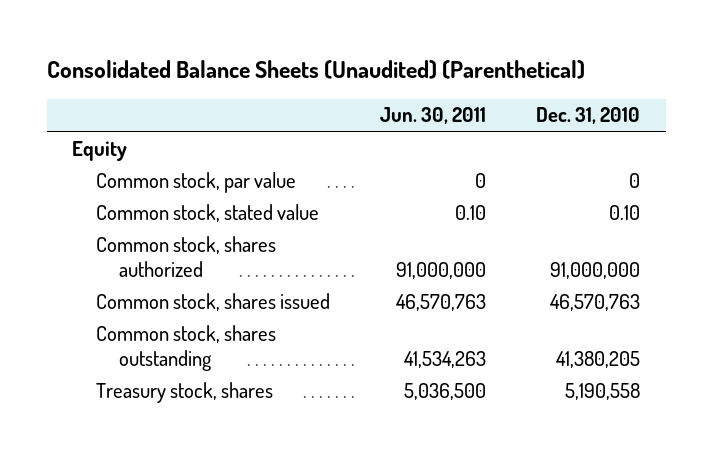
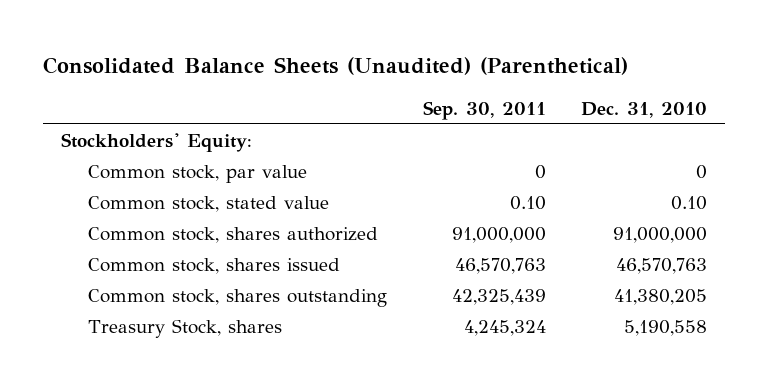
- | Jun. 30, 2011 | Dec. 31, 2010
+ | Sep. 30, 2011 | Dec. 31, 2010
- Equity
+ Stockholders' Equity:
- Treasury stock, shares | 5,036,500 | 5,190,558
+ Treasury Stock, shares | 4,245,324 | 5,190,558

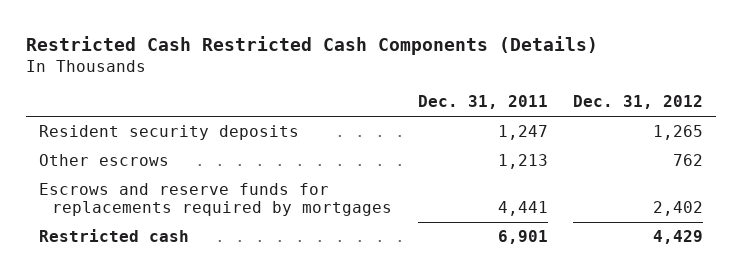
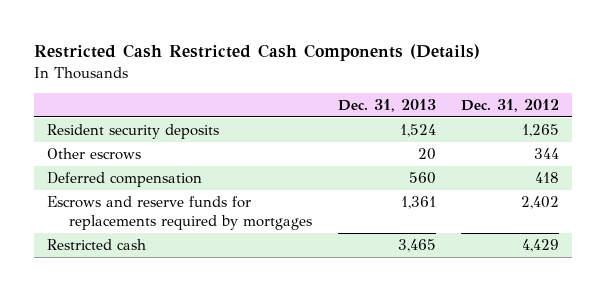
- | Dec. 31, 2011 | Dec. 31, 2012
+ | Dec. 31, 2013 | Dec. 31, 2012
- Other escrows | 1,213 | 762
+ Other escrows | 20 | 344
+ Deferred compensation | 560 | 418

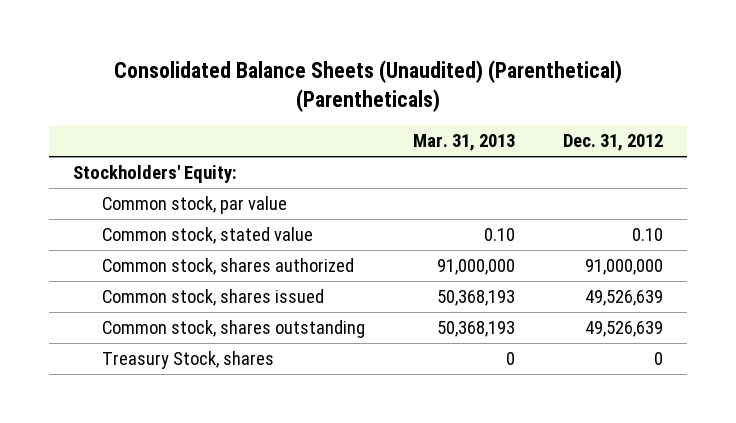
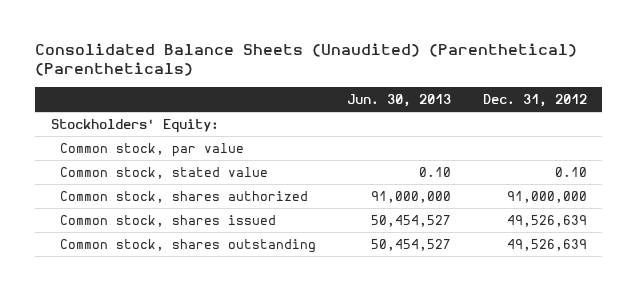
- | Mar. 31, 2013 | Dec. 31, 2012
+ | Jun. 30, 2013 | Dec. 31, 2012
- Treasury Stock, shares | 0 | 0

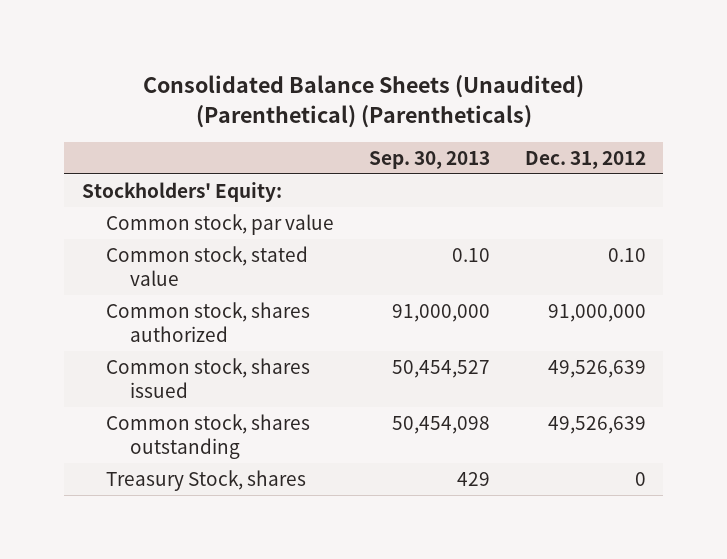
- | Jun. 30, 2013 | Dec. 31, 2012
+ | Sep. 30, 2013 | Dec. 31, 2012
+ Treasury Stock, shares | 429 | 0

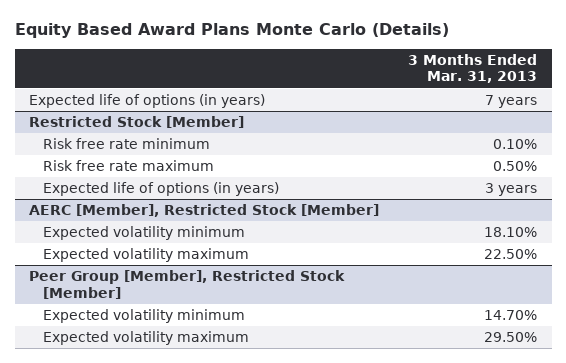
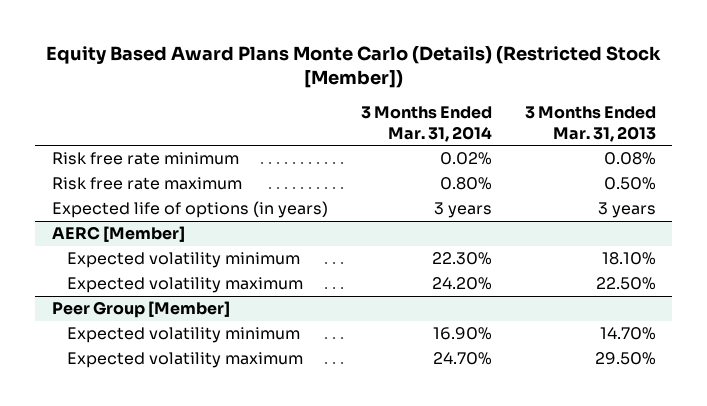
- Equity Based Award Plans Monte Carlo (Details)
+ Equity Based Award Plans Monte Carlo (Details) (Restricted Stock [Member])
- | 3 Months Ended Mar. 31, 2013
+ | 3 Months Ended Mar. 31, 2014 | 3 Months Ended Mar. 31, 2013
- Expected life of options (in years) | 7 years
- Restricted Stock [Member]
- Risk free rate minimum | 0.10%
+ Risk free rate minimum | 0.02% | 0.08%
- AERC [Member], Restricted Stock [Member]
+ AERC [Member]
- Peer Group [Member], Restricted Stock [Member]
+ Peer Group [Member]

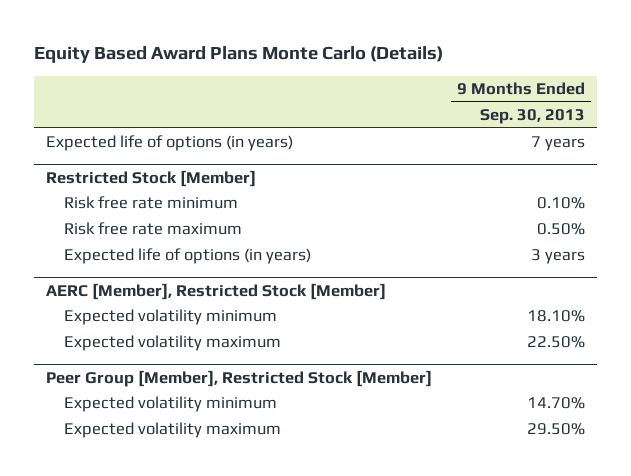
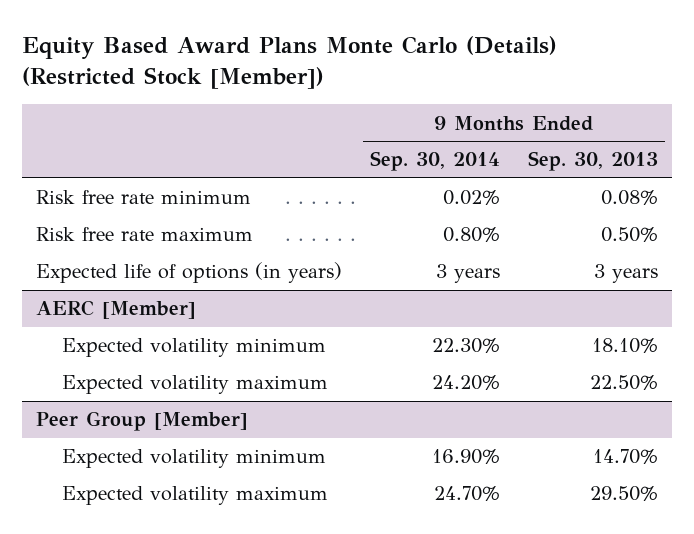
- Equity Based Award Plans Monte Carlo (Details)
+ Equity Based Award Plans Monte Carlo (Details) (Restricted Stock [Member])
- | 9 Months Ended Sep. 30, 2013
+ | 9 Months Ended Sep. 30, 2014 | 9 Months Ended Sep. 30, 2013
- Expected life of options (in years) | 7 years
- Restricted Stock [Member]
- Risk free rate minimum | 0.10%
+ Risk free rate minimum | 0.02% | 0.08%
- AERC [Member], Restricted Stock [Member]
+ AERC [Member]
- Peer Group [Member], Restricted Stock [Member]
+ Peer Group [Member]

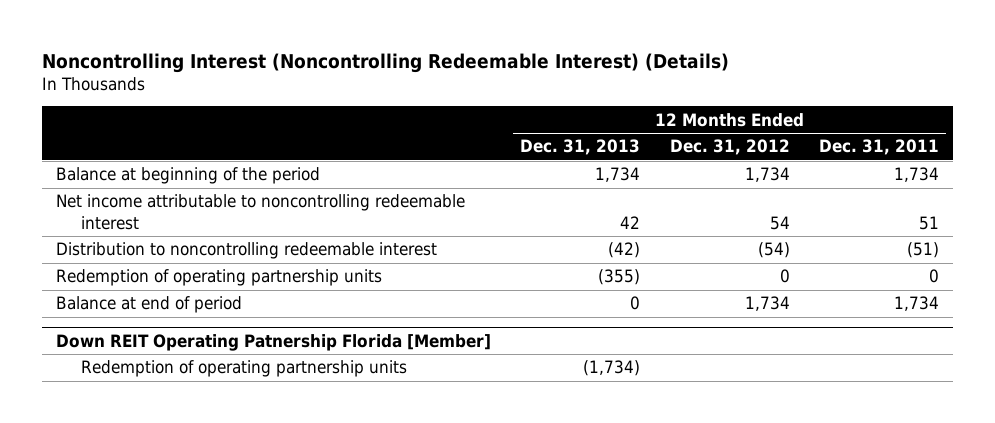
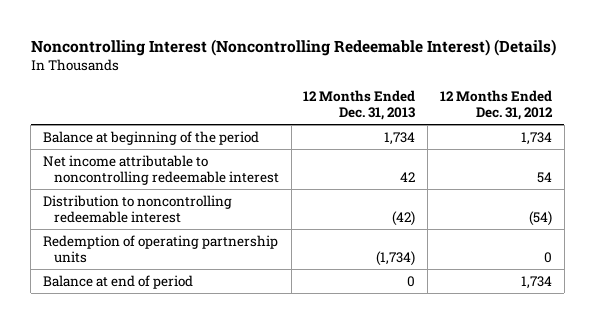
- | 12 Months Ended Dec. 31, 2013 | 12 Months Ended Dec. 31, 2012 | 12 Months Ended Dec. 31, 2011
+ | 12 Months Ended Dec. 31, 2013 | 12 Months Ended Dec. 31, 2012
- Redemption of operating partnership units | (355) | 0 | 0
+ Redemption of operating partnership units | (1,734) | 0
- Down REIT Operating Patnership Florida [Member]
- Redemption of operating partnership units | (1,734) | |

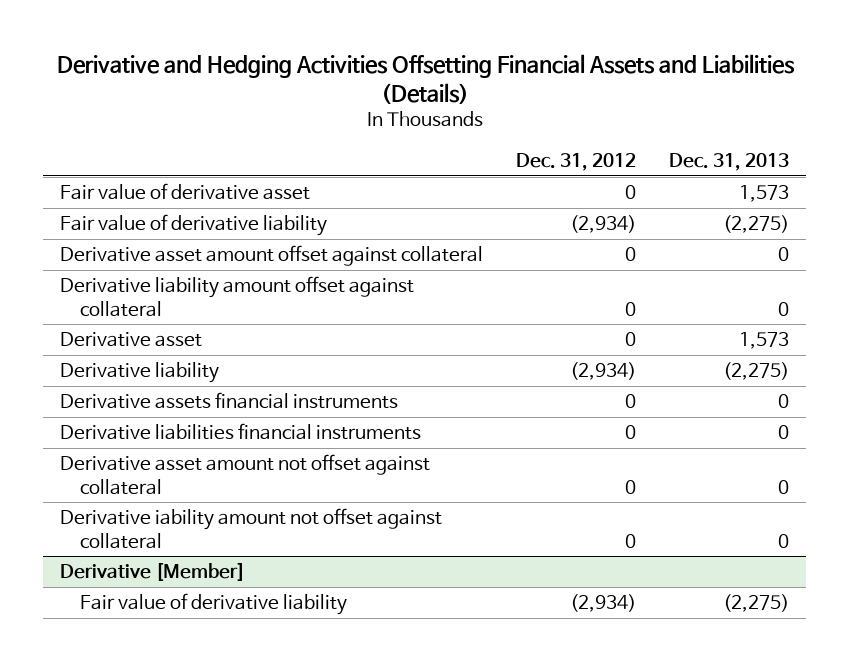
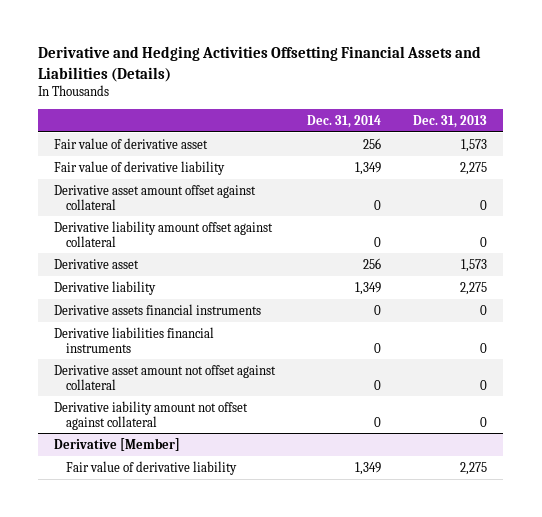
- | Dec. 31, 2012 | Dec. 31, 2013
+ | Dec. 31, 2014 | Dec. 31, 2013
- Fair value of derivative liability | (2,934) | (2,275)
+ Fair value of derivative liability | 1,349 | 2,275
- Derivative liability | (2,934) | (2,275)
+ Derivative liability | 1,349 | 2,275
@ Derivative [Member]
- Fair value of derivative liability | (2,934) | (2,275)
+ Fair value of derivative liability | 1,349 | 2,275

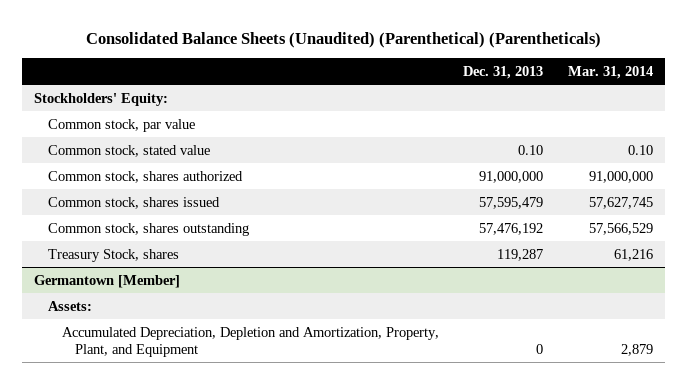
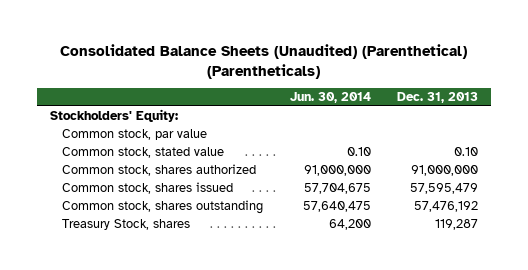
- | Dec. 31, 2013 | Mar. 31, 2014
+ | Jun. 30, 2014 | Dec. 31, 2013
- Germantown [Member]
- Assets:
- Accumulated Depreciation, Depletion and Amortization, Property, Plant, and Equipment | 0 | 2,879

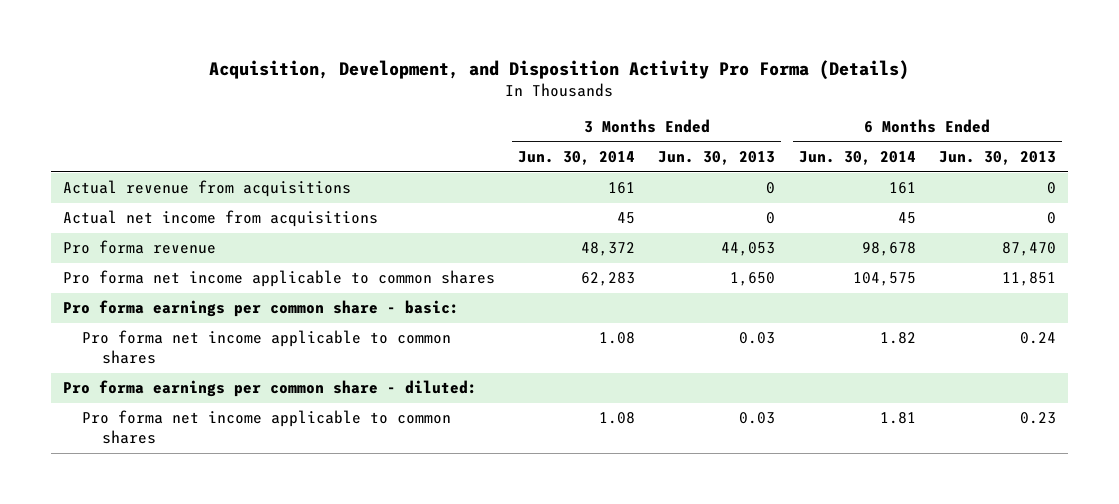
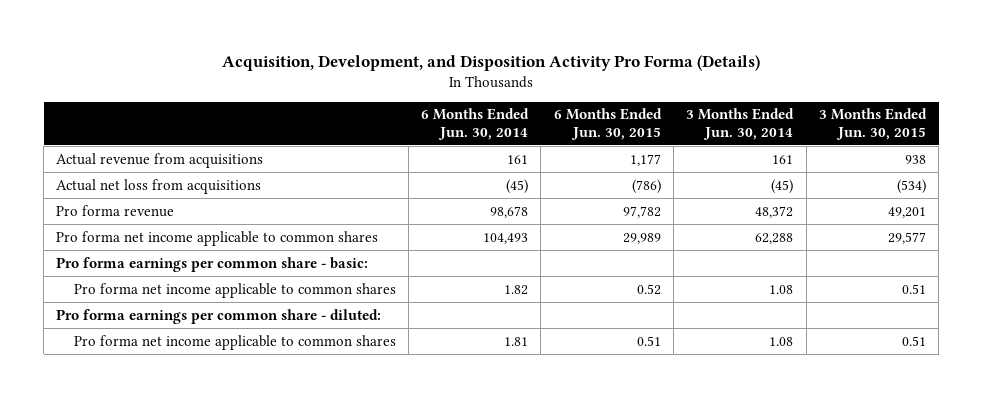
- | 3 Months Ended Jun. 30, 2014 | 3 Months Ended Jun. 30, 2013 | 6 Months Ended Jun. 30, 2014 | 6 Months Ended Jun. 30, 2013
+ | 6 Months Ended Jun. 30, 2014 | 6 Months Ended Jun. 30, 2015 | 3 Months Ended Jun. 30, 2014 | 3 Months Ended Jun. 30, 2015
- Actual net income from acquisitions | 45 | 0 | 45 | 0
+ Actual net loss from acquisitions | (45) | (786) | (45) | (534)
- Pro forma net income applicable to common shares | 62,283 | 1,650 | 104,575 | 11,851
+ Pro forma net income applicable to common shares | 104,493 | 29,989 | 62,288 | 29,577

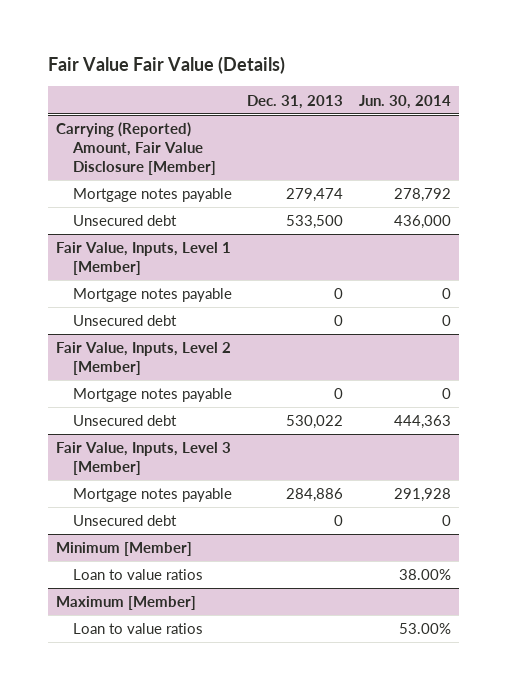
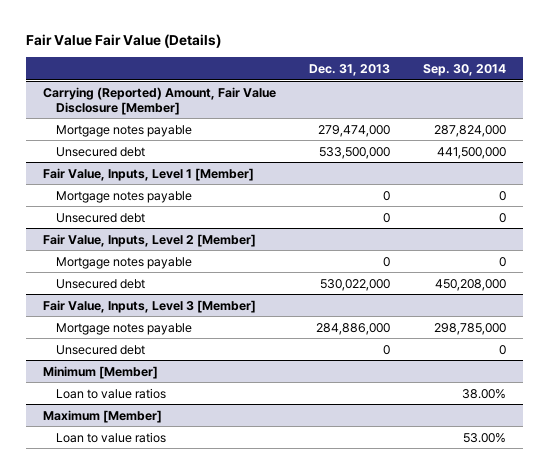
- | Dec. 31, 2013 | Jun. 30, 2014
+ | Dec. 31, 2013 | Sep. 30, 2014
@ Carrying (Reported) Amount, Fair Value Disclosure [Member]
- Mortgage notes payable | 279,474 | 278,792
- Unsecured debt | 533,500 | 436,000
+ Mortgage notes payable | 279,474,000 | 287,824,000
+ Unsecured debt | 533,500,000 | 441,500,000
@ Fair Value, Inputs, Level 2 [Member]
- Unsecured debt | 530,022 | 444,363
+ Unsecured debt | 530,022,000 | 450,208,000
@ Fair Value, Inputs, Level 3 [Member]
- Mortgage notes payable | 284,886 | 291,928
+ Mortgage notes payable | 284,886,000 | 298,785,000

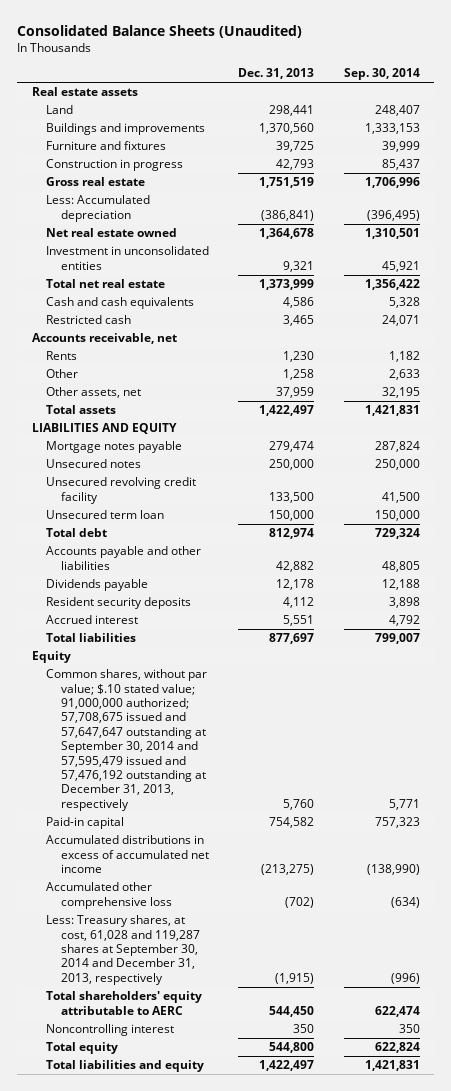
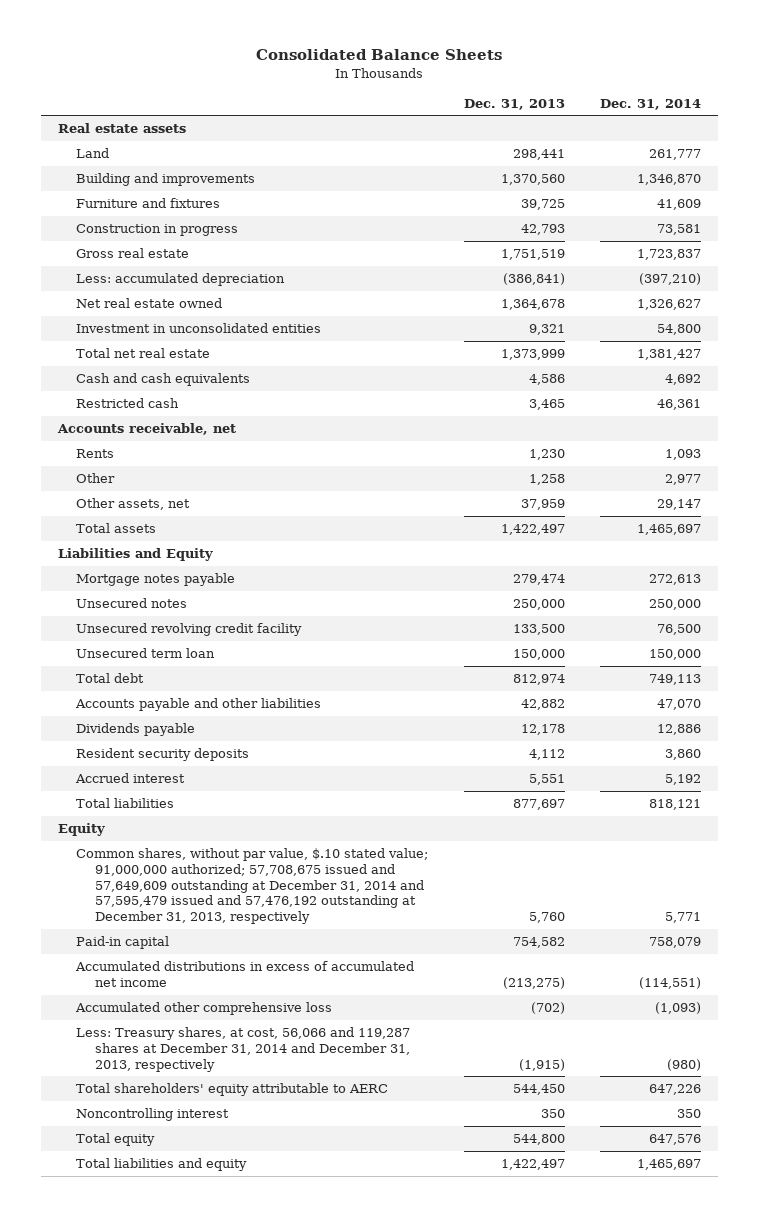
- Consolidated Balance Sheets (Unaudited)
+ Consolidated Balance Sheets
- | Dec. 31, 2013 | Sep. 30, 2014
+ | Dec. 31, 2013 | Dec. 31, 2014
- Buildings and improvements | 1,370,560 | 1,333,153
+ Building and improvements | 1,370,560 | 1,346,870
- Less: Accumulated depreciation | (386,841) | (396,495)
+ Less: accumulated depreciation | (386,841) | (397,210)
- LIABILITIES AND EQUITY
+ Liabilities and Equity
- Common shares, without par value; $.10 stated value; 91,000,000 authorized; 57,708,675 issued and 57,647,647 outstanding at September 30, 2014 and 57,595,479 issued and 57,476,192 outstanding at December 31, 2013, respectively | 5,760 | 5,771
+ Common shares, without par value, $.10 stated value; 91,000,000 authorized; 57,708,675 issued and 57,649,609 outstanding at December 31, 2014 and 57,595,479 issued and 57,476,192 outstanding at December 31, 2013, respectively | 5,760 | 5,771
- Less: Treasury shares, at cost, 61,028 and 119,287 shares at September 30, 2014 and December 31, 2013, respectively | (1,915) | (996)
+ Less: Treasury shares, at cost, 56,066 and 119,287 shares at December 31, 2014 and December 31, 2013, respectively | (1,915) | (980)

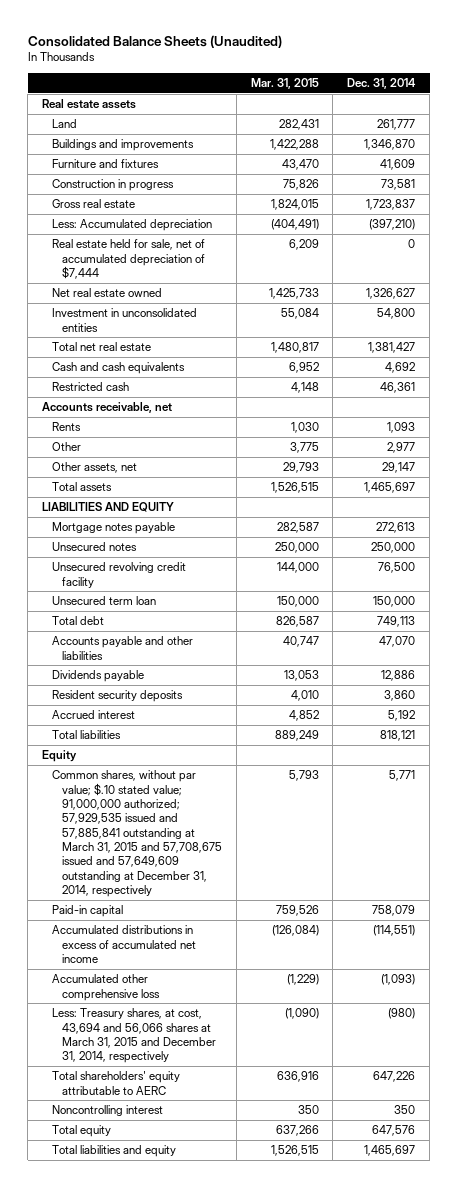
- Consolidated Balance Sheets
+ Consolidated Balance Sheets (Unaudited)
- | Dec. 31, 2013 | Dec. 31, 2014
+ | Mar. 31, 2015 | Dec. 31, 2014
- Building and improvements | 1,370,560 | 1,346,870
+ Buildings and improvements | 1,422,288 | 1,346,870
- Less: accumulated depreciation | (386,841) | (397,210)
+ Less: Accumulated depreciation | (404,491) | (397,210)
+ Real estate held for sale, net of accumulated depreciation of $7,444 | 6,209 | 0
- Liabilities and Equity
+ LIABILITIES AND EQUITY
- Common shares, without par value, $.10 stated value; 91,000,000 authorized; 57,708,675 issued and 57,649,609 outstanding at December 31, 2014 and 57,595,479 issued and 57,476,192 outstanding at December 31, 2013, respectively | 5,760 | 5,771
+ Common shares, without par value; $.10 stated value; 91,000,000 authorized; 57,929,535 issued and 57,885,841 outstanding at March 31, 2015 and 57,708,675 issued and 57,649,609 outstanding at December 31, 2014, respectively | 5,793 | 5,771
- Less: Treasury shares, at cost, 56,066 and 119,287 shares at December 31, 2014 and December 31, 2013, respectively | (1,915) | (980)
+ Less: Treasury shares, at cost, 43,694 and 56,066 shares at March 31, 2015 and December 31, 2014, respectively | (1,090) | (980)

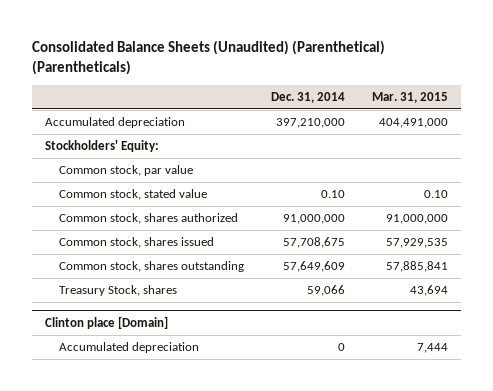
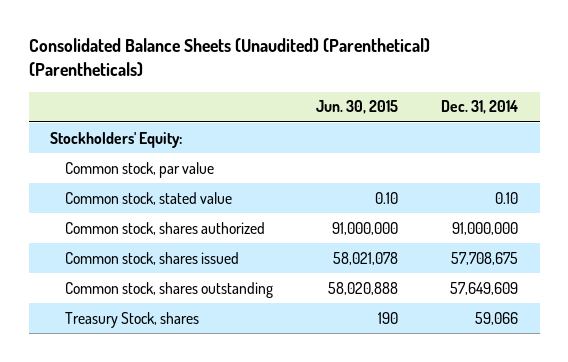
- | Dec. 31, 2014 | Mar. 31, 2015
+ | Jun. 30, 2015 | Dec. 31, 2014
- Accumulated depreciation | 397,210,000 | 404,491,000
- Clinton place [Domain]
- Accumulated depreciation | 0 | 7,444

